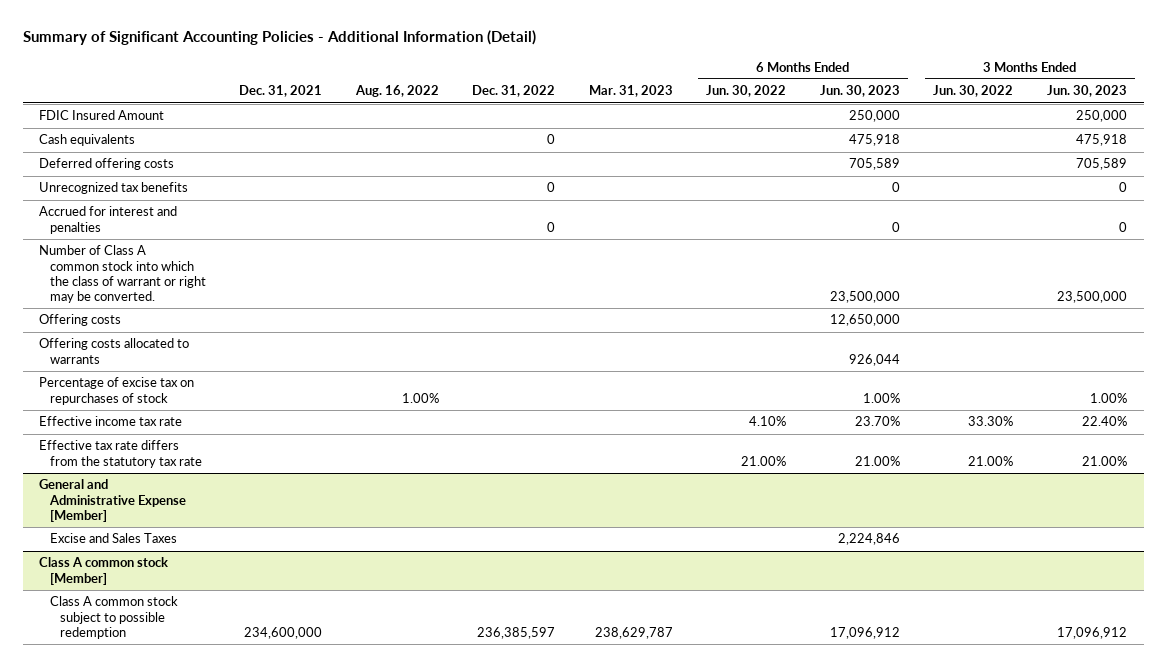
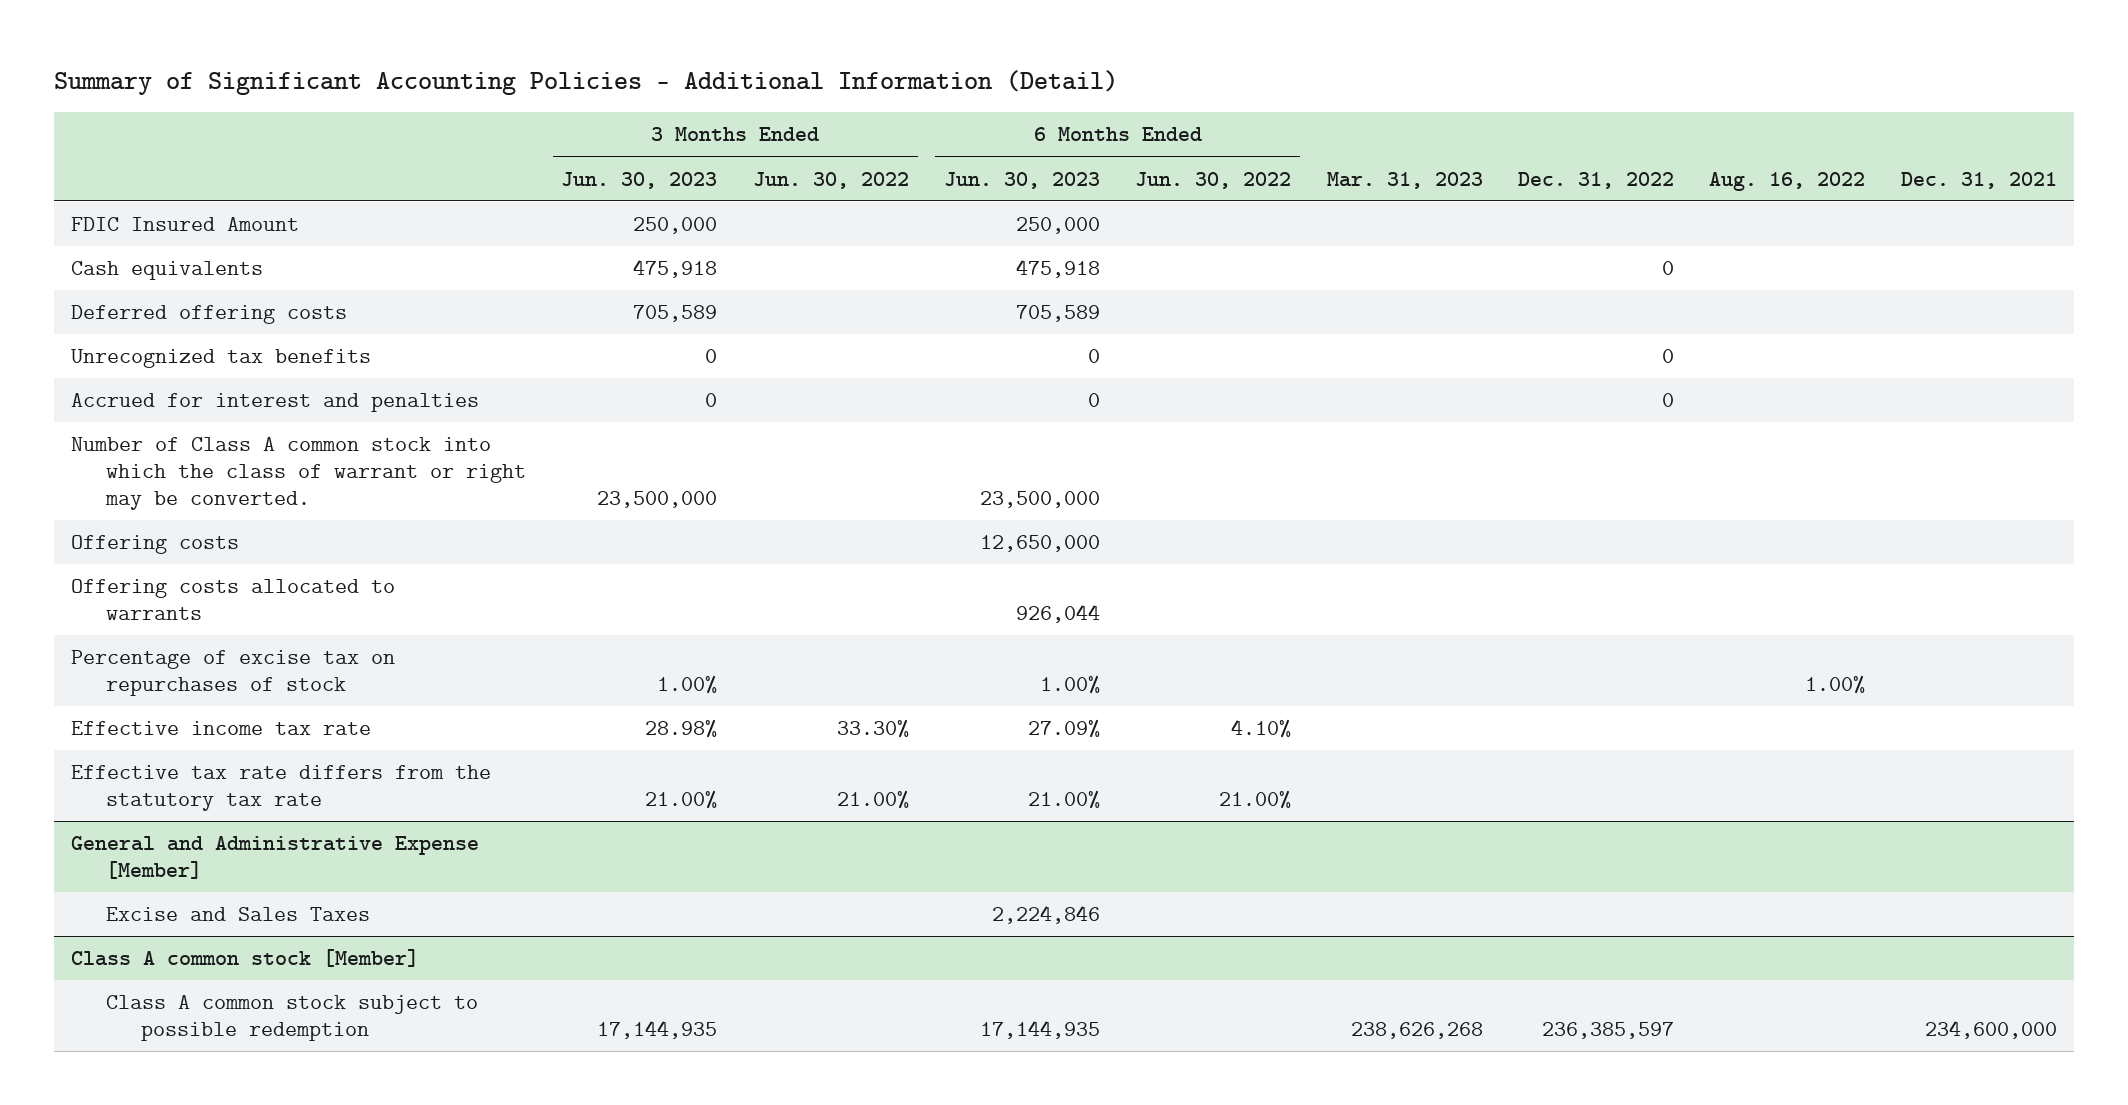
- | Dec. 31, 2021 | Aug. 16, 2022 | Dec. 31, 2022 | Mar. 31, 2023 | 6 Months Ended Jun. 30, 2022 | 6 Months Ended Jun. 30, 2023 | 3 Months Ended Jun. 30, 2022 | 3 Months Ended Jun. 30, 2023
+ | 3 Months Ended Jun. 30, 2023 | 3 Months Ended Jun. 30, 2022 | 6 Months Ended Jun. 30, 2023 | 6 Months Ended Jun. 30, 2022 | Mar. 31, 2023 | Dec. 31, 2022 | Aug. 16, 2022 | Dec. 31, 2021
- Effective income tax rate | | | | | 4.10% | 23.70% | 33.30% | 22.40%
+ Effective income tax rate | 28.98% | 33.30% | 27.09% | 4.10% | | | |
@ Class A common stock [Member]
- Class A common stock subject to possible redemption | 234,600,000 | | 236,385,597 | 238,629,787 | | 17,096,912 | | 17,096,912
+ Class A common stock subject to possible redemption | 17,144,935 | | 17,144,935 | | 238,626,268 | 236,385,597 | | 234,600,000

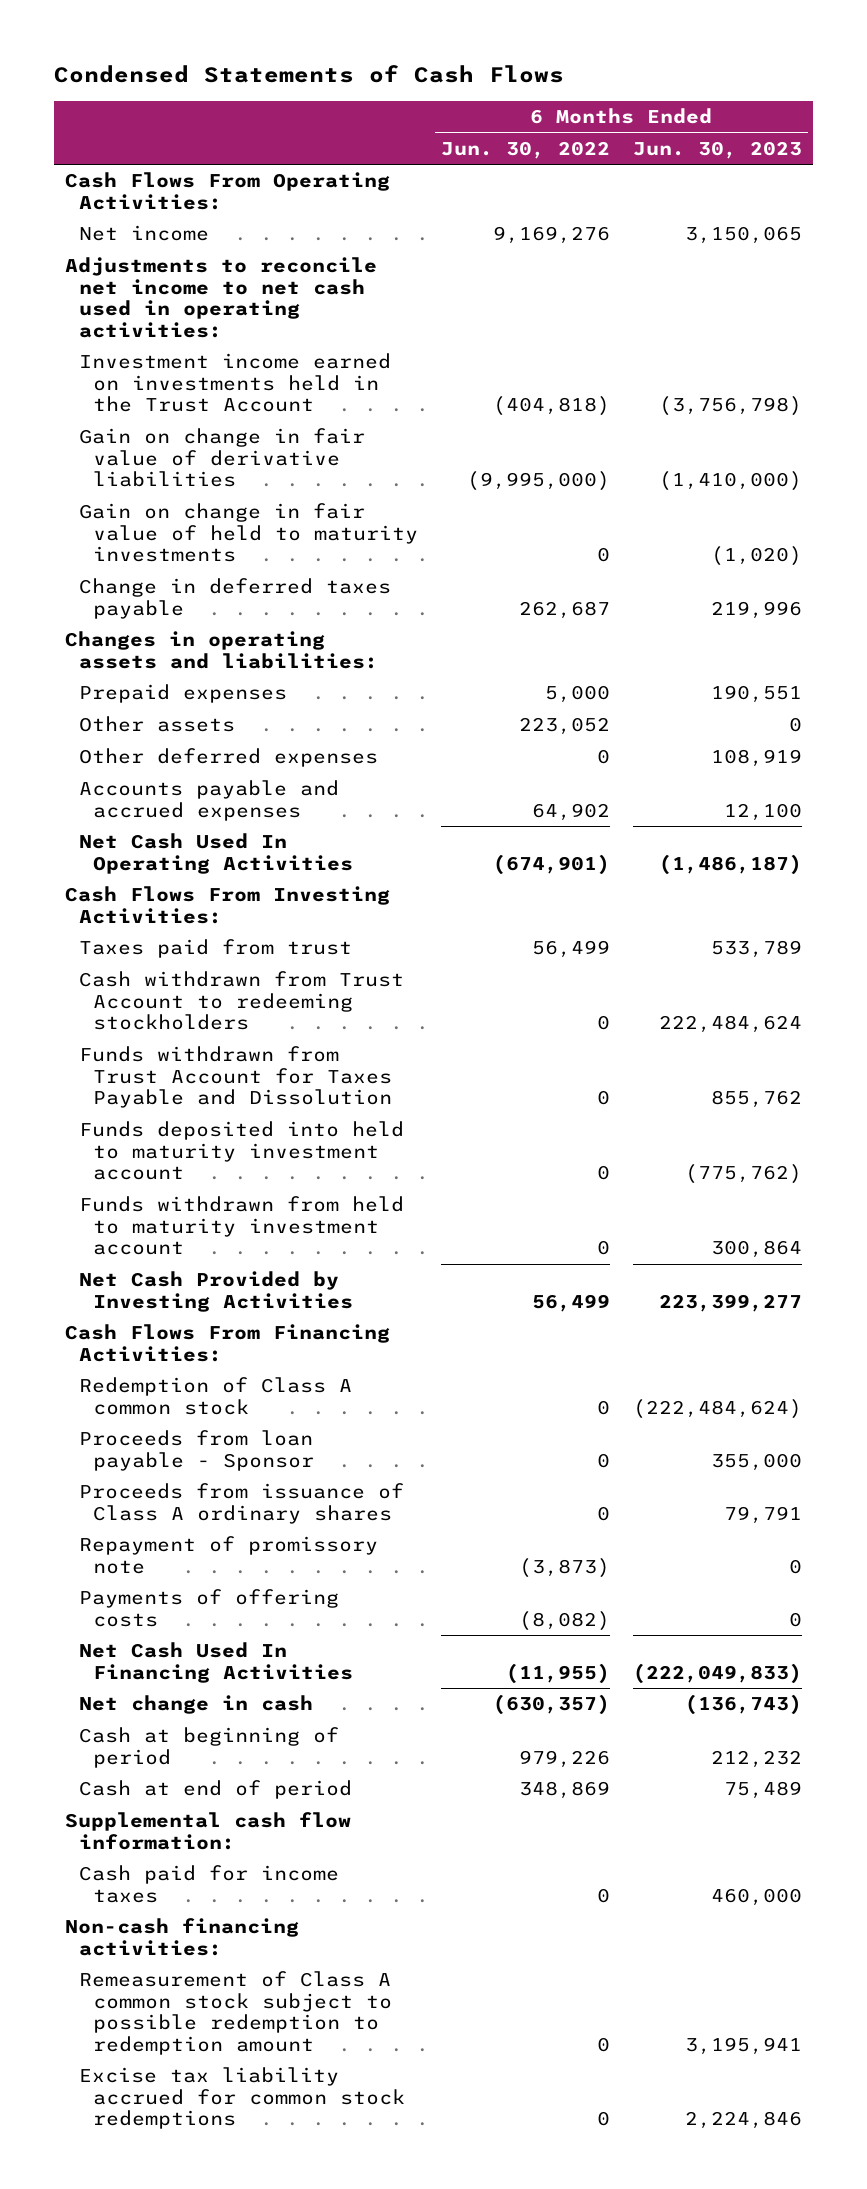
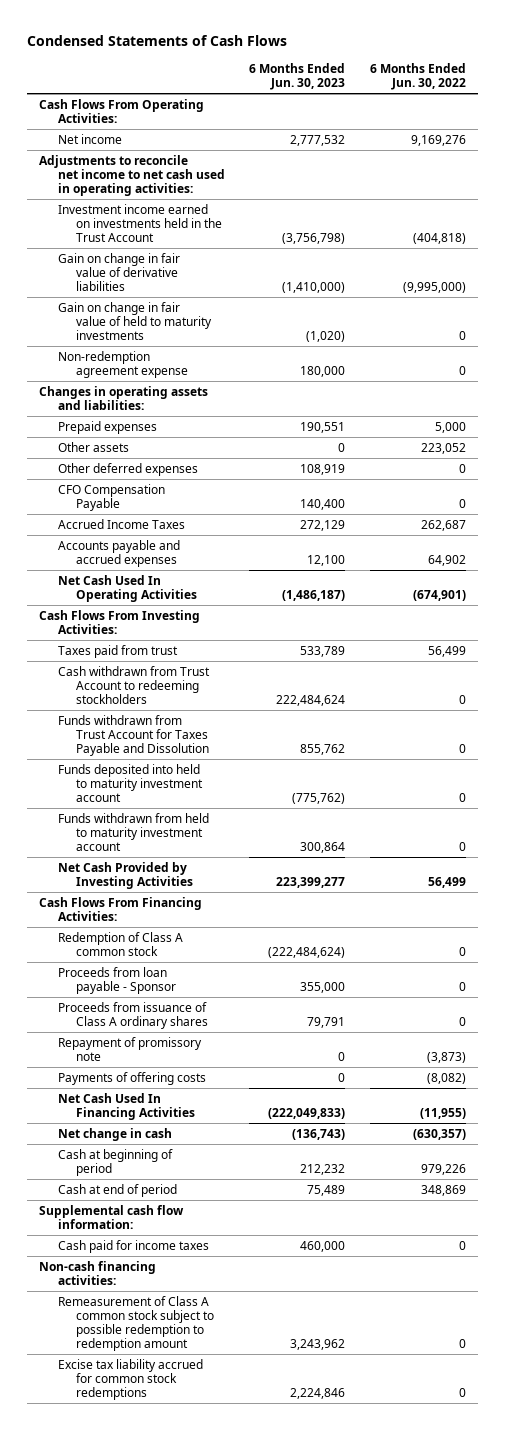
- | 6 Months Ended Jun. 30, 2022 | 6 Months Ended Jun. 30, 2023
+ | 6 Months Ended Jun. 30, 2023 | 6 Months Ended Jun. 30, 2022
- Net income | 9,169,276 | 3,150,065
+ Net income | 2,777,532 | 9,169,276
- Change in deferred taxes payable | 262,687 | 219,996
+ Non-redemption agreement expense | 180,000 | 0
+ CFO Compensation Payable | 140,400 | 0
+ Accrued Income Taxes | 272,129 | 262,687
- Remeasurement of Class A common stock subject to possible redemption to redemption amount | 0 | 3,195,941
+ Remeasurement of Class A common stock subject to possible redemption to redemption amount | 3,243,962 | 0

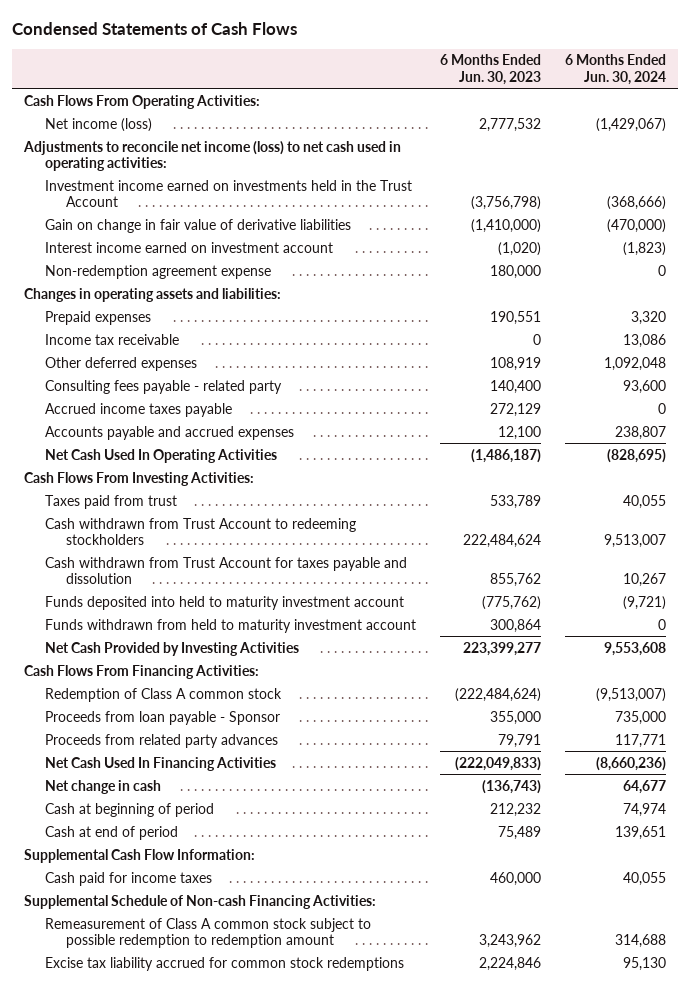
- | 6 Months Ended Jun. 30, 2023 | 6 Months Ended Jun. 30, 2022
+ | 6 Months Ended Jun. 30, 2023 | 6 Months Ended Jun. 30, 2024
- Net income | 2,777,532 | 9,169,276
- Adjustments to reconcile net income to net cash used in operating activities:
+ Net income (loss) | 2,777,532 | (1,429,067)
+ Adjustments to reconcile net income (loss) to net cash used in operating activities:
- Gain on change in fair value of held to maturity investments | (1,020) | 0
+ Interest income earned on investment account | (1,020) | (1,823)
- Other assets | 0 | 223,052
+ Income tax receivable | 0 | 13,086
- CFO Compensation Payable | 140,400 | 0
- Accrued Income Taxes | 272,129 | 262,687
+ Consulting fees payable - related party | 140,400 | 93,600
+ Accrued income taxes payable | 272,129 | 0
- Funds withdrawn from Trust Account for Taxes Payable and Dissolution | 855,762 | 0
+ Cash withdrawn from Trust Account for taxes payable and dissolution | 855,762 | 10,267
- Proceeds from issuance of Class A ordinary shares | 79,791 | 0
- Repayment of promissory note | 0 | (3,873)
- Payments of offering costs | 0 | (8,082)
+ Proceeds from related party advances | 79,791 | 117,771
- Supplemental cash flow information:
+ Supplemental Cash Flow Information:
- Non-cash financing activities:
+ Supplemental Schedule of Non-cash Financing Activities:

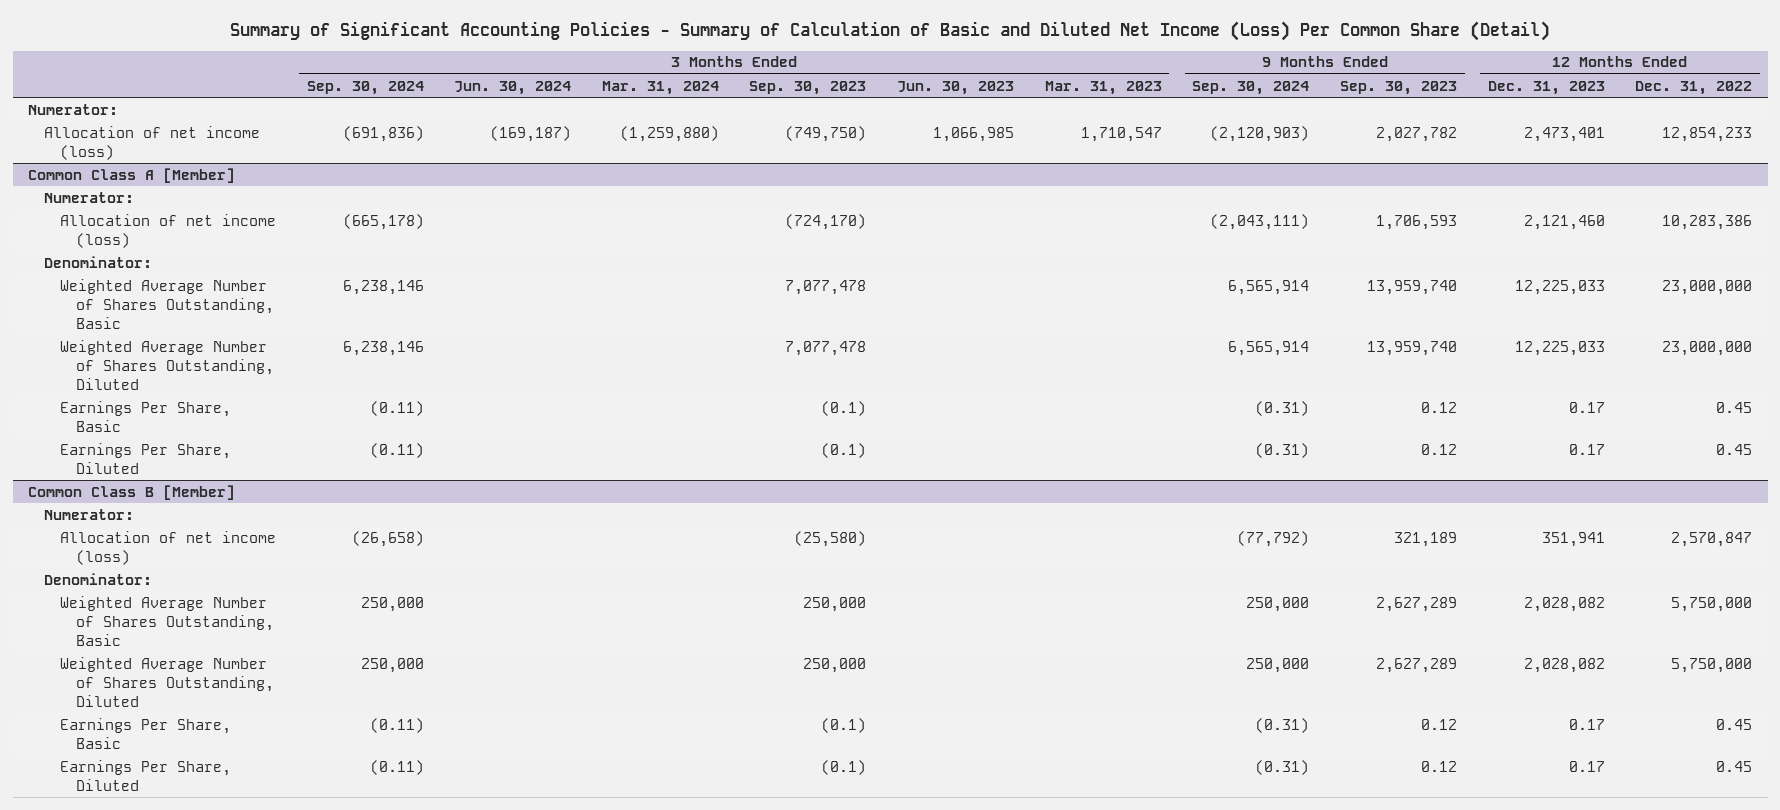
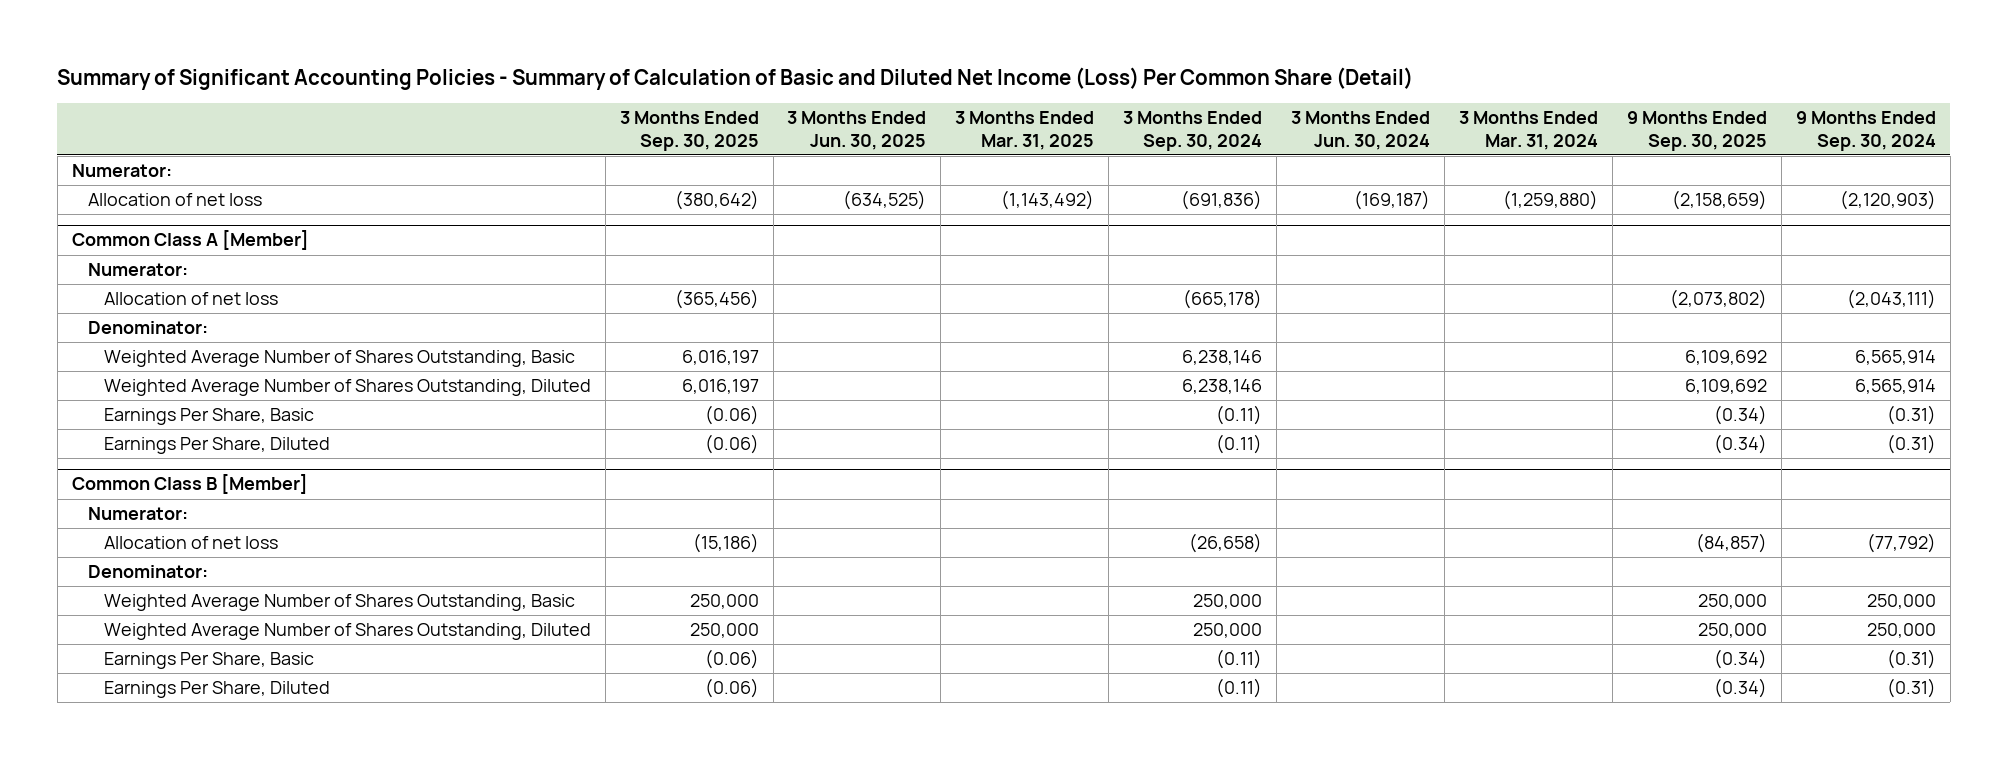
- | 3 Months Ended Sep. 30, 2024 | 3 Months Ended Jun. 30, 2024 | 3 Months Ended Mar. 31, 2024 | 3 Months Ended Sep. 30, 2023 | 3 Months Ended Jun. 30, 2023 | 3 Months Ended Mar. 31, 2023 | 9 Months Ended Sep. 30, 2024 | 9 Months Ended Sep. 30, 2023 | 12 Months Ended Dec. 31, 2023 | 12 Months Ended Dec. 31, 2022
+ | 3 Months Ended Sep. 30, 2025 | 3 Months Ended Jun. 30, 2025 | 3 Months Ended Mar. 31, 2025 | 3 Months Ended Sep. 30, 2024 | 3 Months Ended Jun. 30, 2024 | 3 Months Ended Mar. 31, 2024 | 9 Months Ended Sep. 30, 2025 | 9 Months Ended Sep. 30, 2024
- Allocation of net income (loss) | (691,836) | (169,187) | (1,259,880) | (749,750) | 1,066,985 | 1,710,547 | (2,120,903) | 2,027,782 | 2,473,401 | 12,854,233
+ Allocation of net loss | (380,642) | (634,525) | (1,143,492) | (691,836) | (169,187) | (1,259,880) | (2,158,659) | (2,120,903)
@ Common Class A [Member]
- Allocation of net income (loss) | (665,178) | | | (724,170) | | | (2,043,111) | 1,706,593 | 2,121,460 | 10,283,386
+ Allocation of net loss | (365,456) | | | (665,178) | | | (2,073,802) | (2,043,111)
@ Common Class B [Member]
- Allocation of net income (loss) | (26,658) | | | (25,580) | | | (77,792) | 321,189 | 351,941 | 2,570,847
+ Allocation of net loss | (15,186) | | | (26,658) | | | (84,857) | (77,792)

